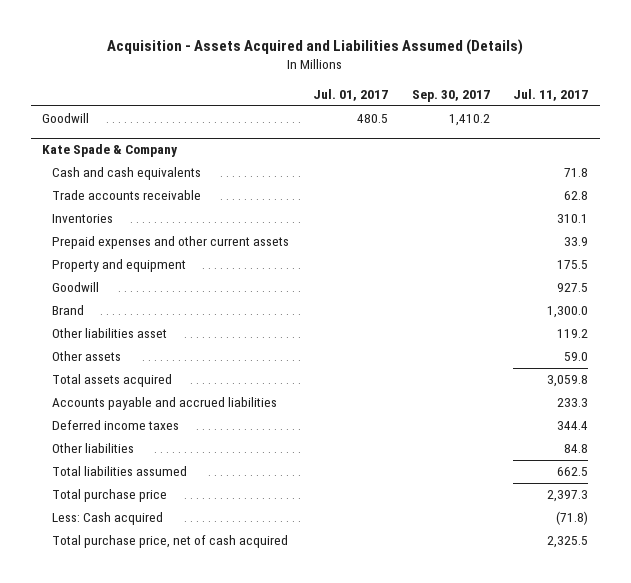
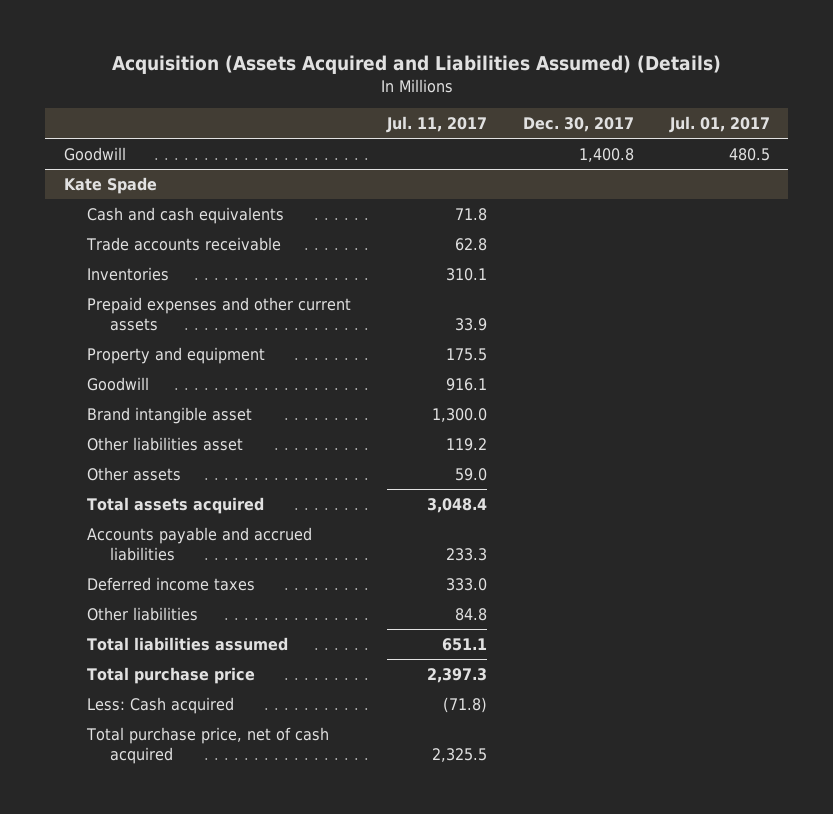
- Acquisition - Assets Acquired and Liabilities Assumed (Details)
+ Acquisition (Assets Acquired and Liabilities Assumed) (Details)
- | Jul. 01, 2017 | Sep. 30, 2017 | Jul. 11, 2017
+ | Jul. 11, 2017 | Dec. 30, 2017 | Jul. 01, 2017
- Kate Spade & Company
+ Kate Spade
- Goodwill | | | 927.5
- Brand | | | 1,300.0
+ Goodwill | 916.1 | |
+ Brand intangible asset | 1,300.0 | |
- Total assets acquired | | | 3,059.8
+ Total assets acquired | 3,048.4 | |
- Deferred income taxes | | | 344.4
+ Deferred income taxes | 333.0 | |
- Total liabilities assumed | | | 662.5
+ Total liabilities assumed | 651.1 | |

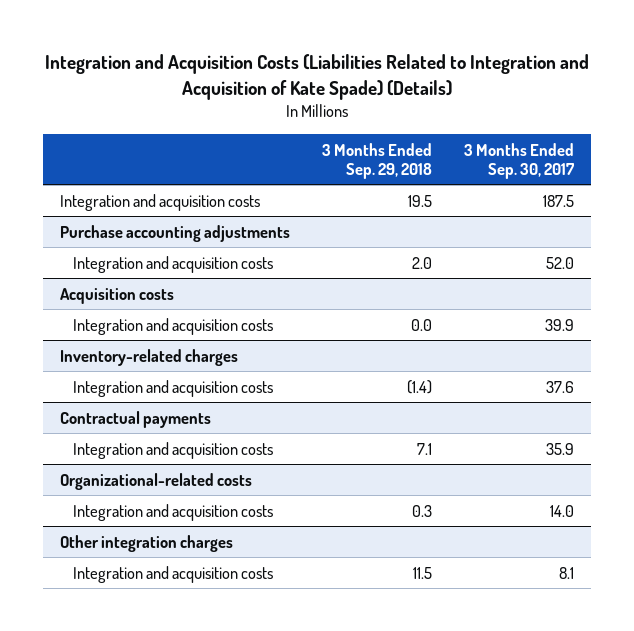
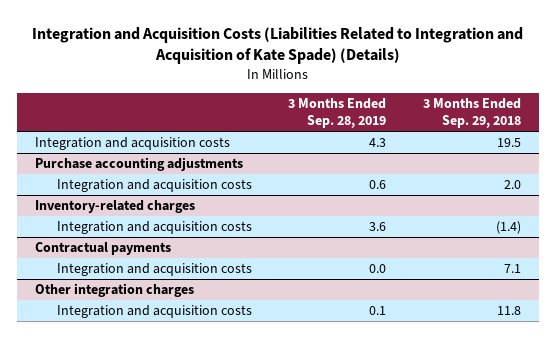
- | 3 Months Ended Sep. 29, 2018 | 3 Months Ended Sep. 30, 2017
+ | 3 Months Ended Sep. 28, 2019 | 3 Months Ended Sep. 29, 2018
- Acquisition costs
- Integration and acquisition costs | 0.0 | 39.9
- Organizational-related costs
- Integration and acquisition costs | 0.3 | 14.0
@ Other integration charges
- Integration and acquisition costs | 11.5 | 8.1
+ Integration and acquisition costs | 0.1 | 11.8

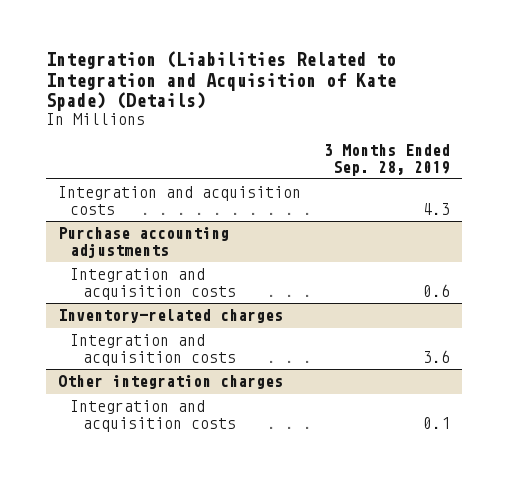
- Integration and Acquisition Costs (Liabilities Related to Integration and Acquisition of Kate Spade) (Details)
+ Integration (Liabilities Related to Integration and Acquisition of Kate Spade) (Details)
- | 3 Months Ended Sep. 28, 2019 | 3 Months Ended Sep. 29, 2018
+ | 3 Months Ended Sep. 28, 2019
- Contractual payments
- Integration and acquisition costs | 0.0 | 7.1

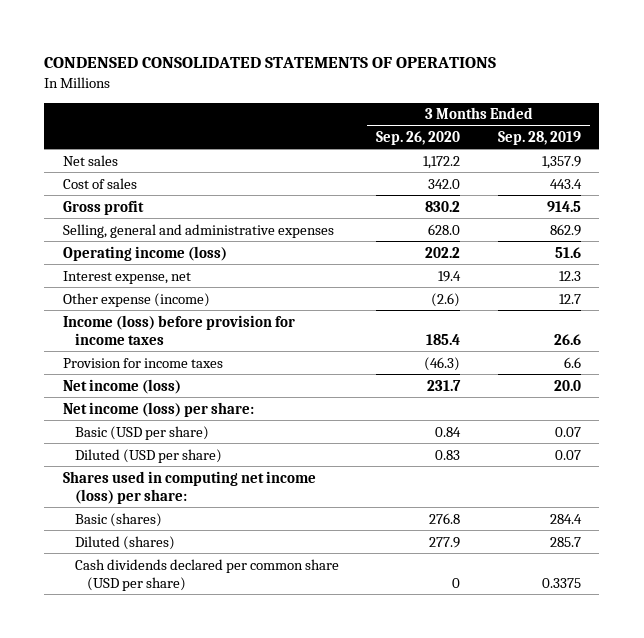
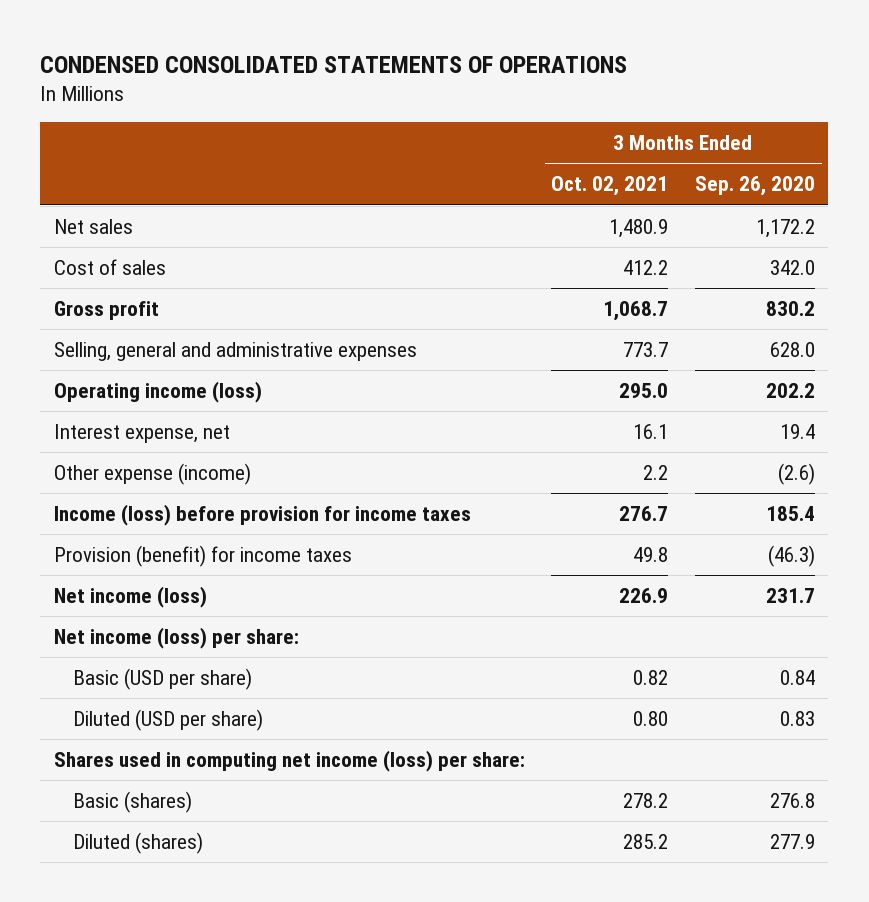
- | 3 Months Ended Sep. 26, 2020 | 3 Months Ended Sep. 28, 2019
+ | 3 Months Ended Oct. 02, 2021 | 3 Months Ended Sep. 26, 2020
- Provision for income taxes | (46.3) | 6.6
+ Provision (benefit) for income taxes | 49.8 | (46.3)
- Cash dividends declared per common share (USD per share) | 0 | 0.3375

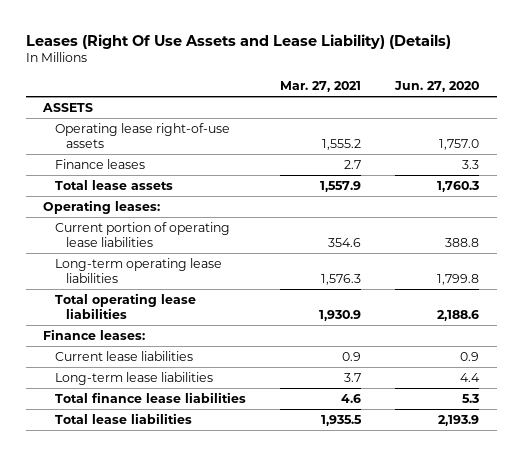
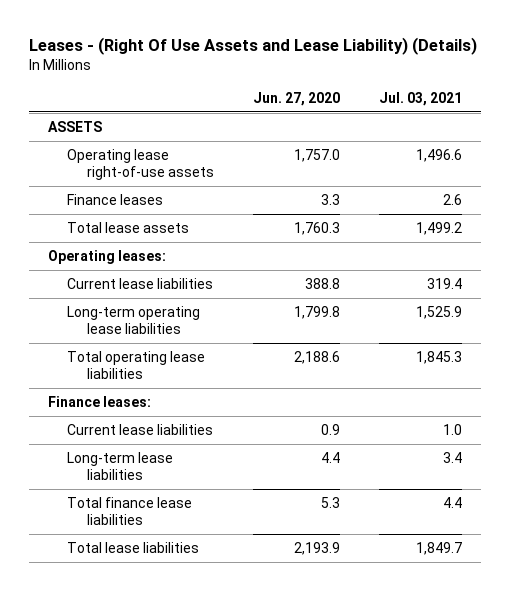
- Leases (Right Of Use Assets and Lease Liability) (Details)
+ Leases - (Right Of Use Assets and Lease Liability) (Details)
- | Mar. 27, 2021 | Jun. 27, 2020
+ | Jun. 27, 2020 | Jul. 03, 2021
- Current portion of operating lease liabilities | 354.6 | 388.8
+ Current lease liabilities | 388.8 | 319.4

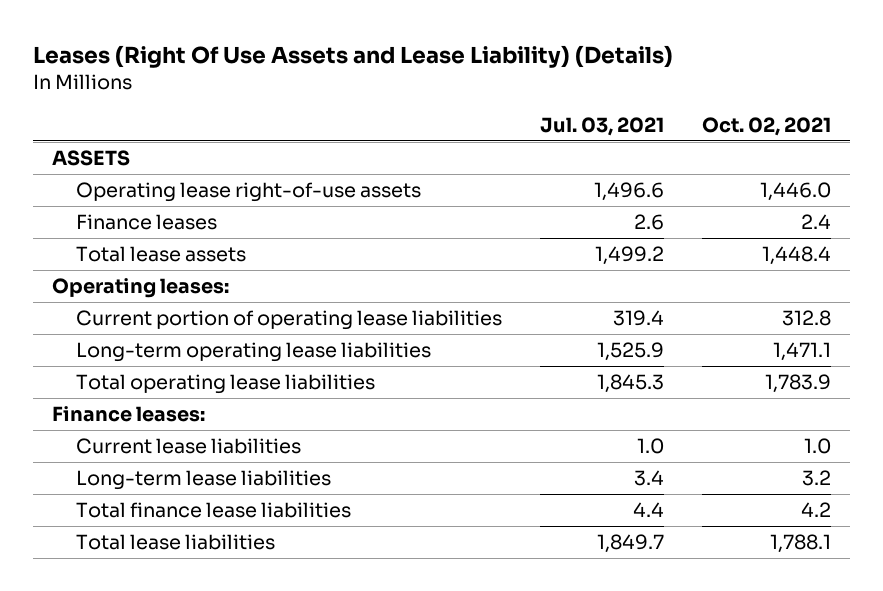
- Leases - (Right Of Use Assets and Lease Liability) (Details)
+ Leases (Right Of Use Assets and Lease Liability) (Details)
- | Jun. 27, 2020 | Jul. 03, 2021
+ | Jul. 03, 2021 | Oct. 02, 2021
- Current lease liabilities | 388.8 | 319.4
+ Current portion of operating lease liabilities | 319.4 | 312.8

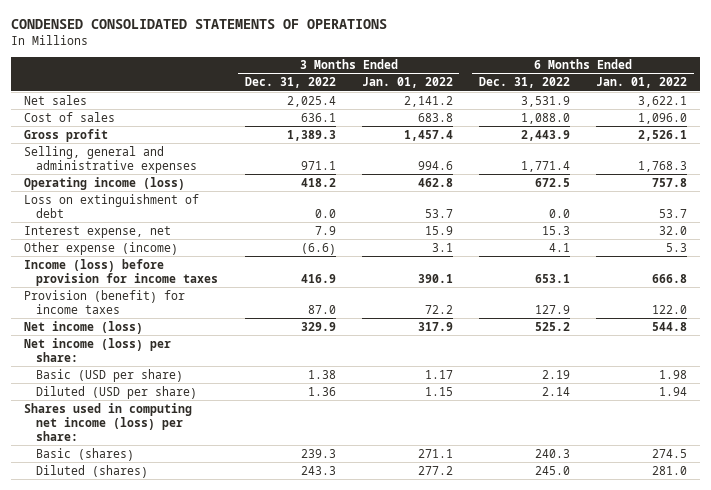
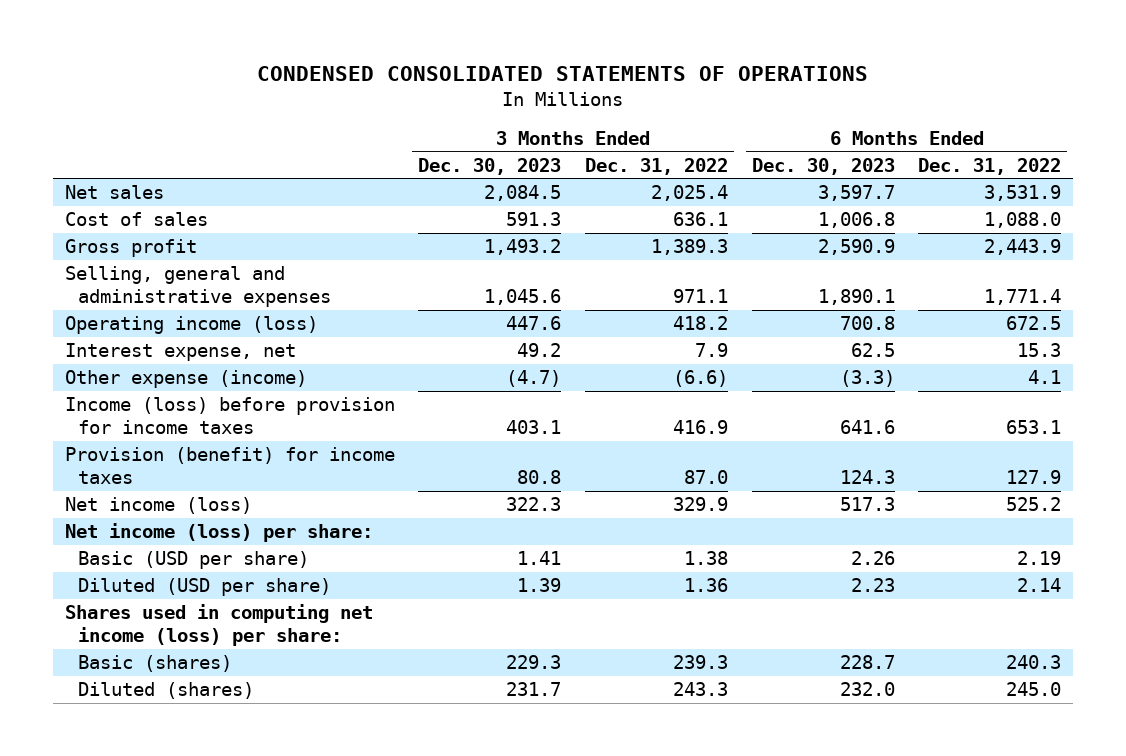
- | 3 Months Ended Dec. 31, 2022 | 3 Months Ended Jan. 01, 2022 | 6 Months Ended Dec. 31, 2022 | 6 Months Ended Jan. 01, 2022
+ | 3 Months Ended Dec. 30, 2023 | 3 Months Ended Dec. 31, 2022 | 6 Months Ended Dec. 30, 2023 | 6 Months Ended Dec. 31, 2022
- Loss on extinguishment of debt | 0.0 | 53.7 | 0.0 | 53.7

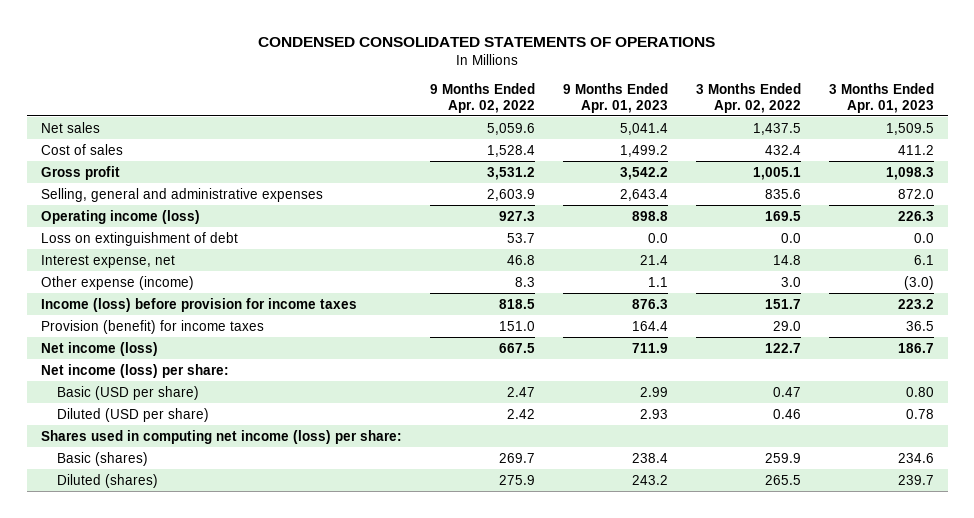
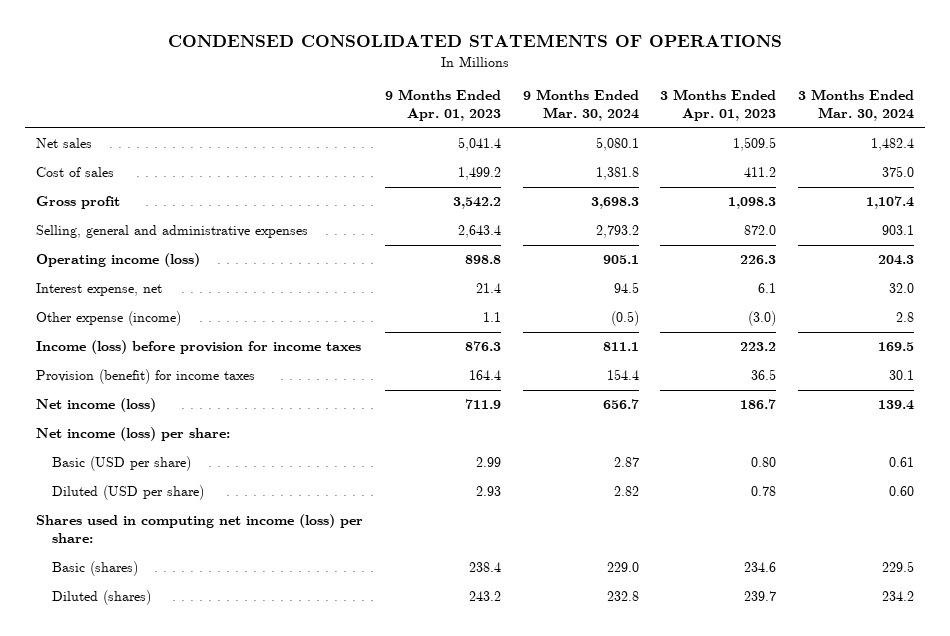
- | 9 Months Ended Apr. 02, 2022 | 9 Months Ended Apr. 01, 2023 | 3 Months Ended Apr. 02, 2022 | 3 Months Ended Apr. 01, 2023
+ | 9 Months Ended Apr. 01, 2023 | 9 Months Ended Mar. 30, 2024 | 3 Months Ended Apr. 01, 2023 | 3 Months Ended Mar. 30, 2024
- Loss on extinguishment of debt | 53.7 | 0.0 | 0.0 | 0.0

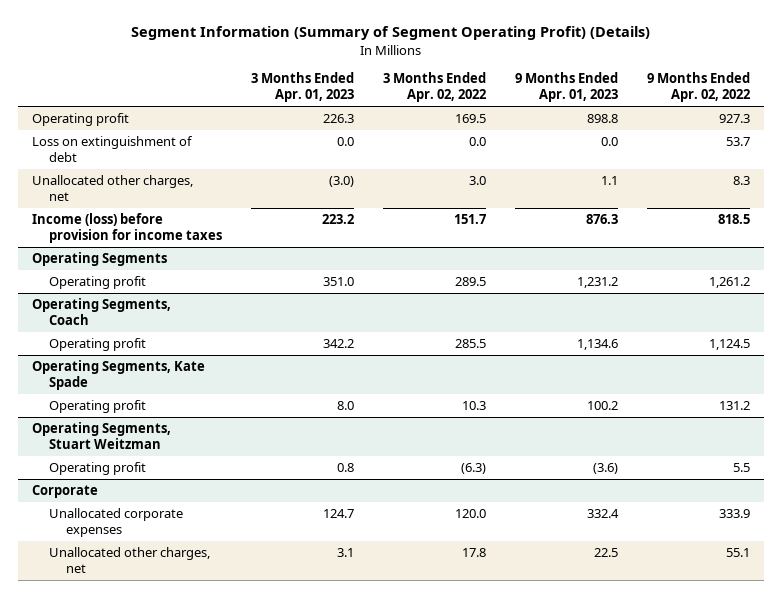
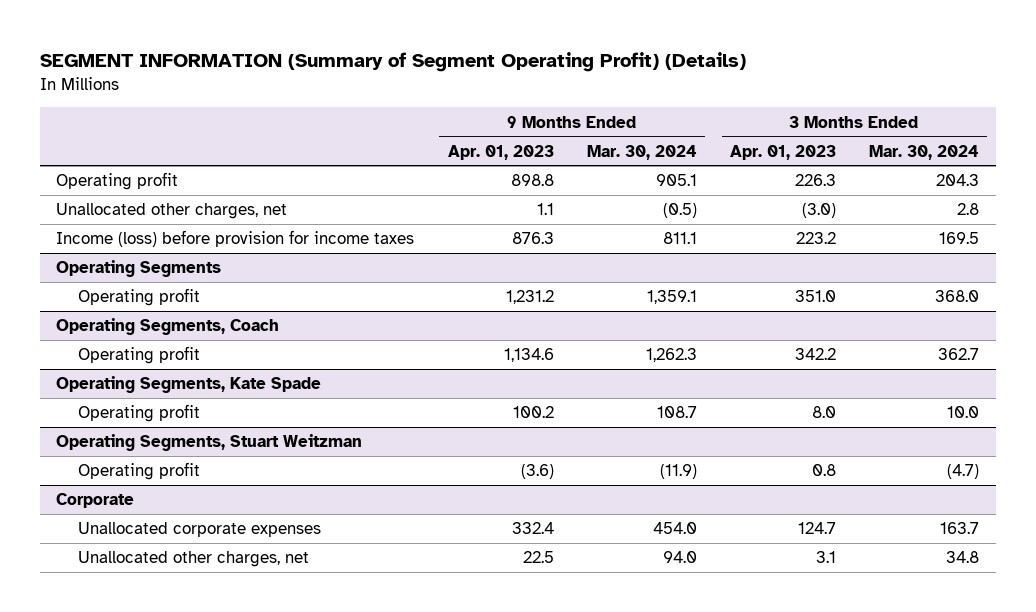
- Segment Information (Summary of Segment Operating Profit) (Details)
+ SEGMENT INFORMATION (Summary of Segment Operating Profit) (Details)
- | 3 Months Ended Apr. 01, 2023 | 3 Months Ended Apr. 02, 2022 | 9 Months Ended Apr. 01, 2023 | 9 Months Ended Apr. 02, 2022
+ | 9 Months Ended Apr. 01, 2023 | 9 Months Ended Mar. 30, 2024 | 3 Months Ended Apr. 01, 2023 | 3 Months Ended Mar. 30, 2024
- Loss on extinguishment of debt | 0.0 | 0.0 | 0.0 | 53.7

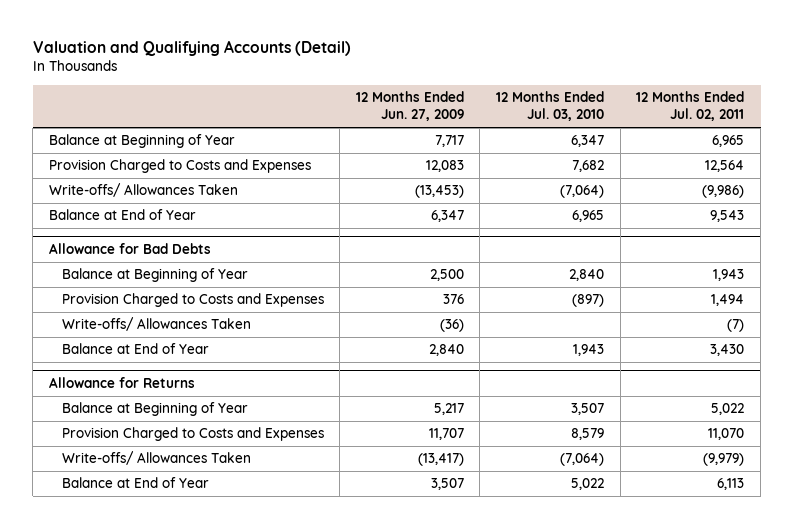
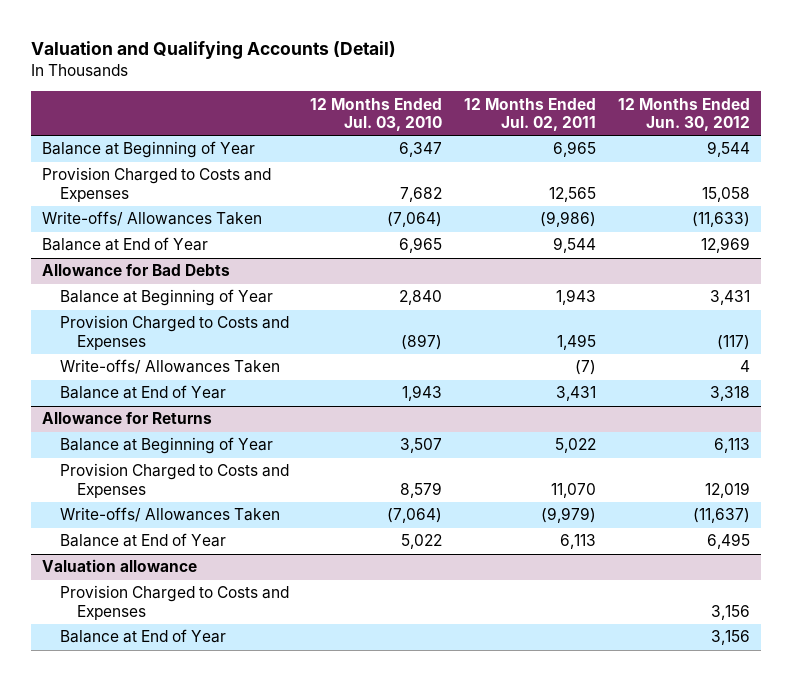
- | 12 Months Ended Jun. 27, 2009 | 12 Months Ended Jul. 03, 2010 | 12 Months Ended Jul. 02, 2011
+ | 12 Months Ended Jul. 03, 2010 | 12 Months Ended Jul. 02, 2011 | 12 Months Ended Jun. 30, 2012
- Provision Charged to Costs and Expenses | 12,083 | 7,682 | 12,564
+ Provision Charged to Costs and Expenses | 7,682 | 12,565 | 15,058
- Balance at End of Year | 6,347 | 6,965 | 9,543
+ Balance at End of Year | 6,965 | 9,544 | 12,969
@ Allowance for Bad Debts
- Provision Charged to Costs and Expenses | 376 | (897) | 1,494
+ Provision Charged to Costs and Expenses | (897) | 1,495 | (117)
- Balance at End of Year | 2,840 | 1,943 | 3,430
+ Balance at End of Year | 1,943 | 3,431 | 3,318
+ Valuation allowance
+ Provision Charged to Costs and Expenses | | | 3,156
+ Balance at End of Year | | | 3,156

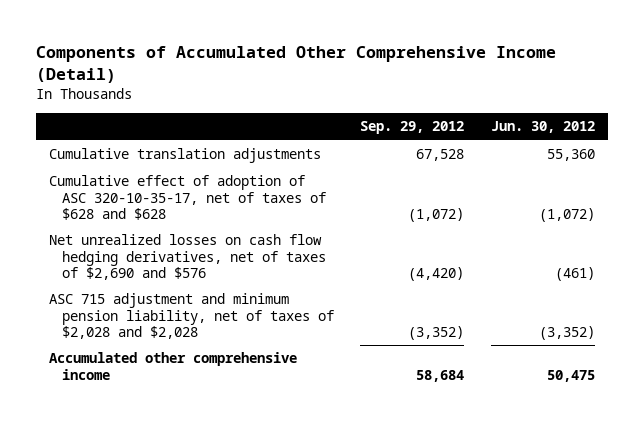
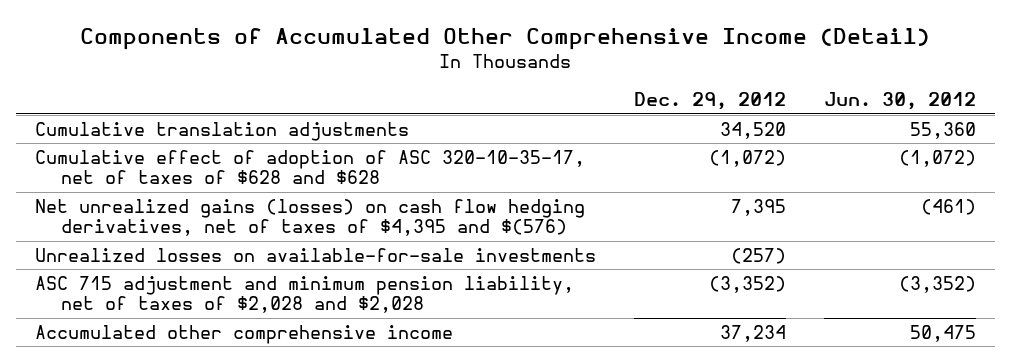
- | Sep. 29, 2012 | Jun. 30, 2012
+ | Dec. 29, 2012 | Jun. 30, 2012
- Net unrealized losses on cash flow hedging derivatives, net of taxes of $2,690 and $576 | (4,420) | (461)
+ Net unrealized gains (losses) on cash flow hedging derivatives, net of taxes of $4,395 and $(576) | 7,395 | (461)
+ Unrealized losses on available-for-sale investments | (257) |

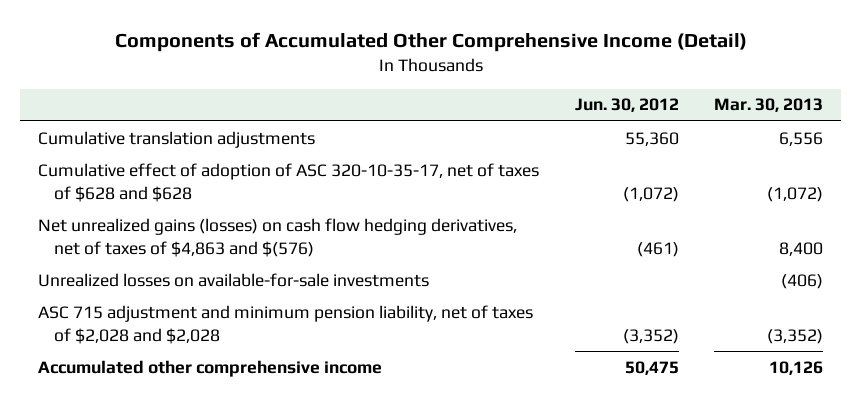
- | Dec. 29, 2012 | Jun. 30, 2012
+ | Jun. 30, 2012 | Mar. 30, 2013
- Net unrealized gains (losses) on cash flow hedging derivatives, net of taxes of $4,395 and $(576) | 7,395 | (461)
+ Net unrealized gains (losses) on cash flow hedging derivatives, net of taxes of $4,863 and $(576) | (461) | 8,400

